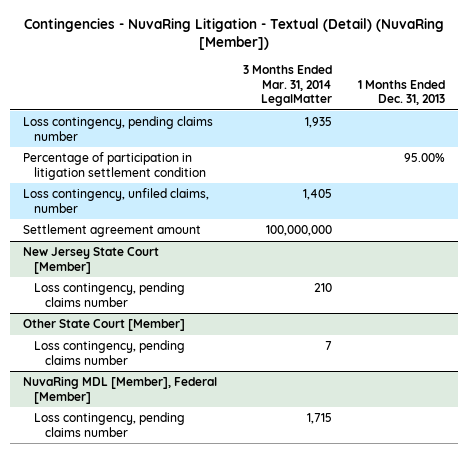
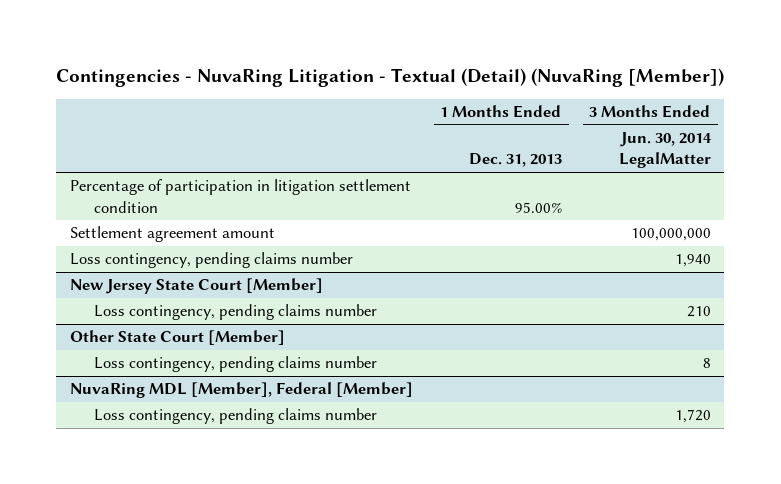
- | 3 Months Ended Mar. 31, 2014 LegalMatter | 1 Months Ended Dec. 31, 2013
+ | 1 Months Ended Dec. 31, 2013 | 3 Months Ended Jun. 30, 2014 LegalMatter
- Loss contingency, unfiled claims, number | 1,405 |
moved down: Loss contingency, pending claims number | | 1,940

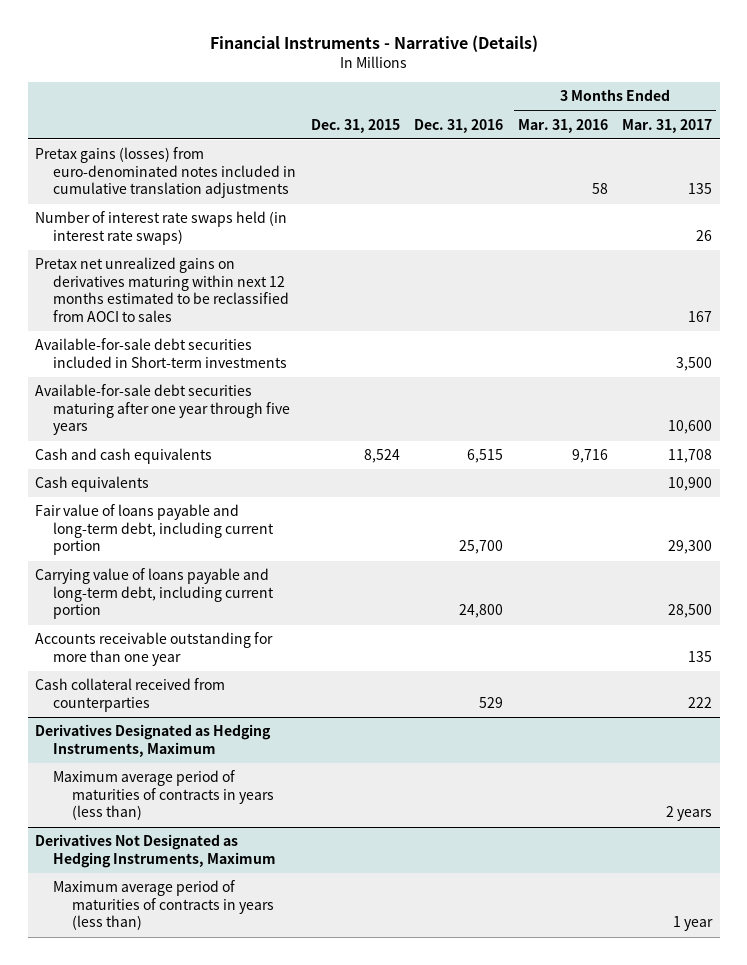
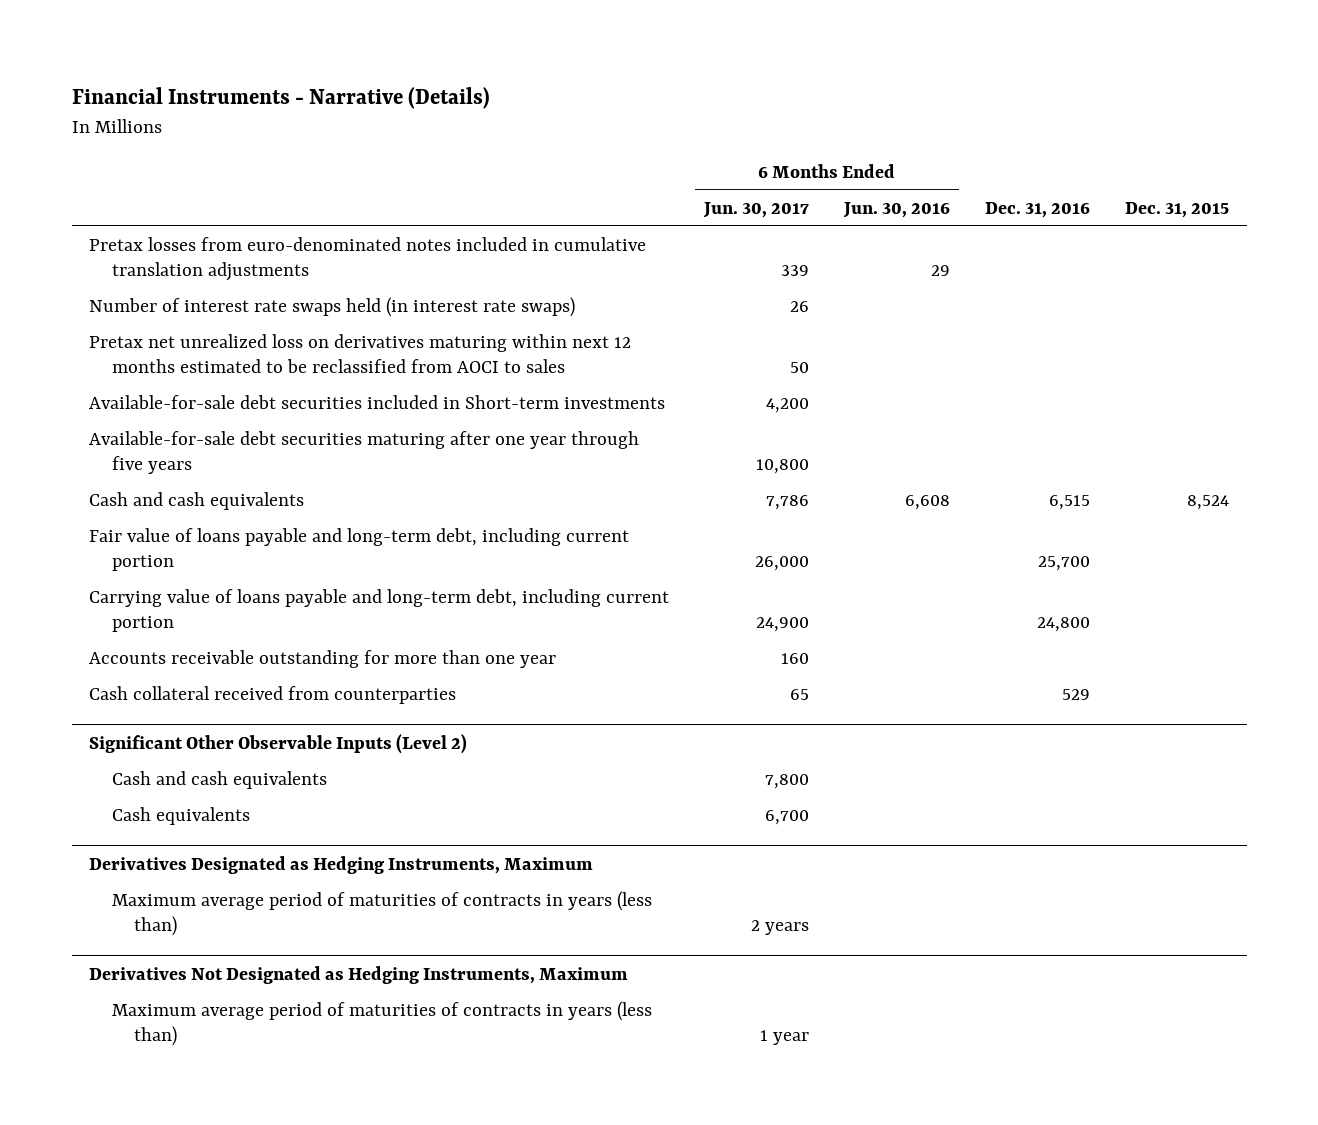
- | Dec. 31, 2015 | Dec. 31, 2016 | 3 Months Ended Mar. 31, 2016 | 3 Months Ended Mar. 31, 2017
+ | 6 Months Ended Jun. 30, 2017 | 6 Months Ended Jun. 30, 2016 | Dec. 31, 2016 | Dec. 31, 2015
- Pretax gains (losses) from euro-denominated notes included in cumulative translation adjustments | | | 58 | 135
+ Pretax losses from euro-denominated notes included in cumulative translation adjustments | 339 | 29 | |
- Pretax net unrealized gains on derivatives maturing within next 12 months estimated to be reclassified from AOCI to sales | | | | 167
+ Pretax net unrealized loss on derivatives maturing within next 12 months estimated to be reclassified from AOCI to sales | 50 | | |
- Cash equivalents | | | | 10,900
+ Significant Other Observable Inputs (Level 2)
+ Cash and cash equivalents | 7,800 | | |
+ Cash equivalents | 6,700 | | |

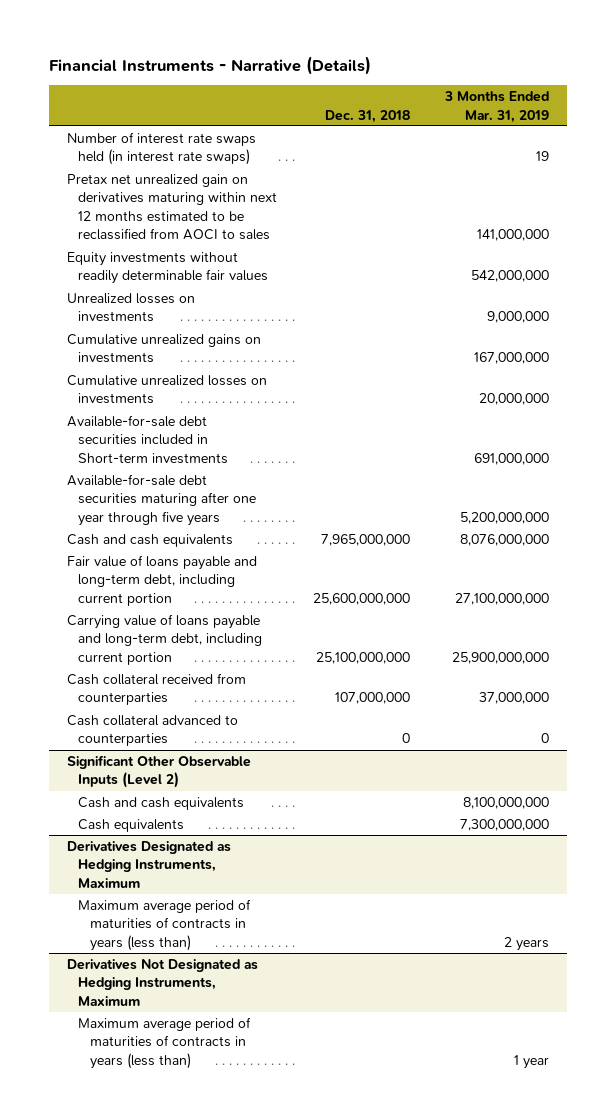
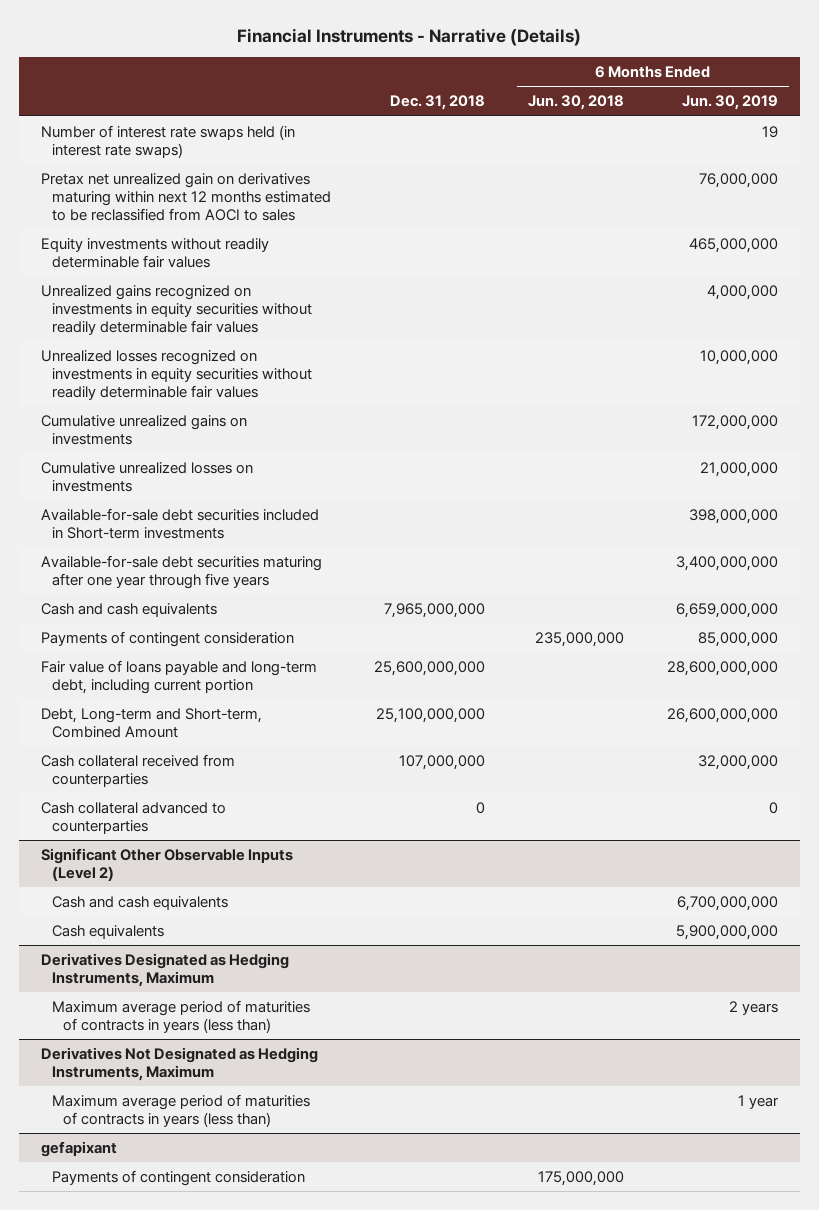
- | Dec. 31, 2018 | 3 Months Ended Mar. 31, 2019
+ | Dec. 31, 2018 | 6 Months Ended Jun. 30, 2018 | 6 Months Ended Jun. 30, 2019
- Unrealized losses on investments | | 9,000,000
+ Unrealized gains recognized on investments in equity securities without readily determinable fair values | | | 4,000,000
+ Unrealized losses recognized on investments in equity securities without readily determinable fair values | | | 10,000,000
+ Payments of contingent consideration | | 235,000,000 | 85,000,000
- Carrying value of loans payable and long-term debt, including current portion | 25,100,000,000 | 25,900,000,000
+ Debt, Long-term and Short-term, Combined Amount | 25,100,000,000 | | 26,600,000,000
+ gefapixant
+ Payments of contingent consideration | | 175,000,000 |

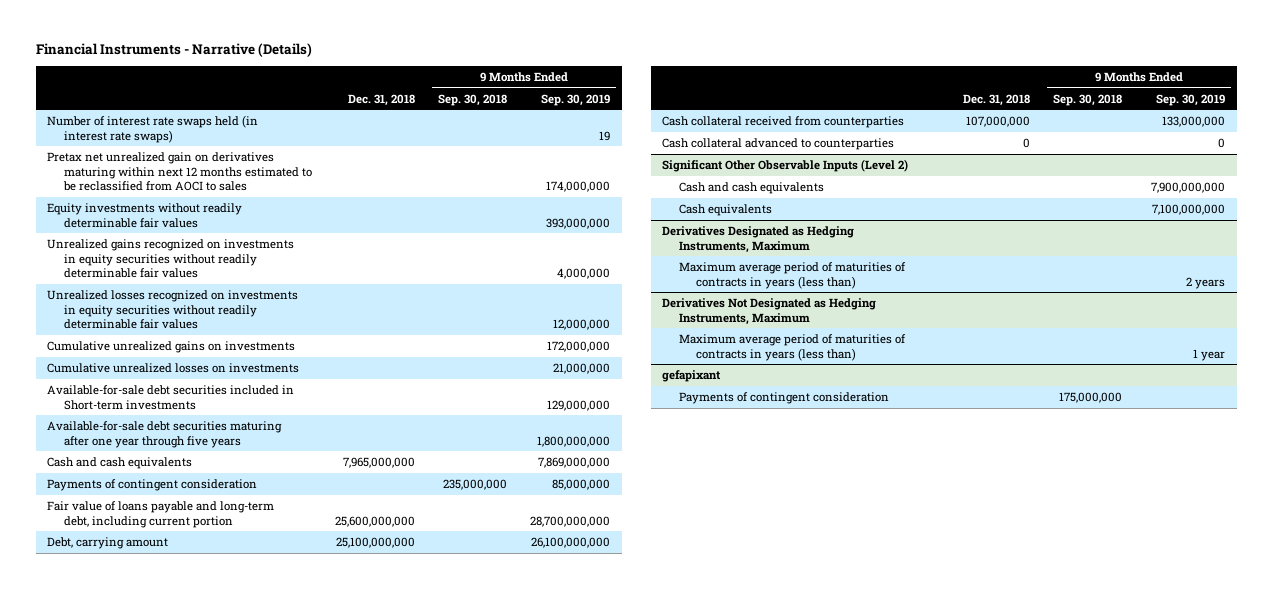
- | Dec. 31, 2018 | 6 Months Ended Jun. 30, 2018 | 6 Months Ended Jun. 30, 2019
+ | Dec. 31, 2018 | 9 Months Ended Sep. 30, 2018 | 9 Months Ended Sep. 30, 2019
- Debt, Long-term and Short-term, Combined Amount | 25,100,000,000 | | 26,600,000,000
+ Debt, carrying amount | 25,100,000,000 | | 26,100,000,000

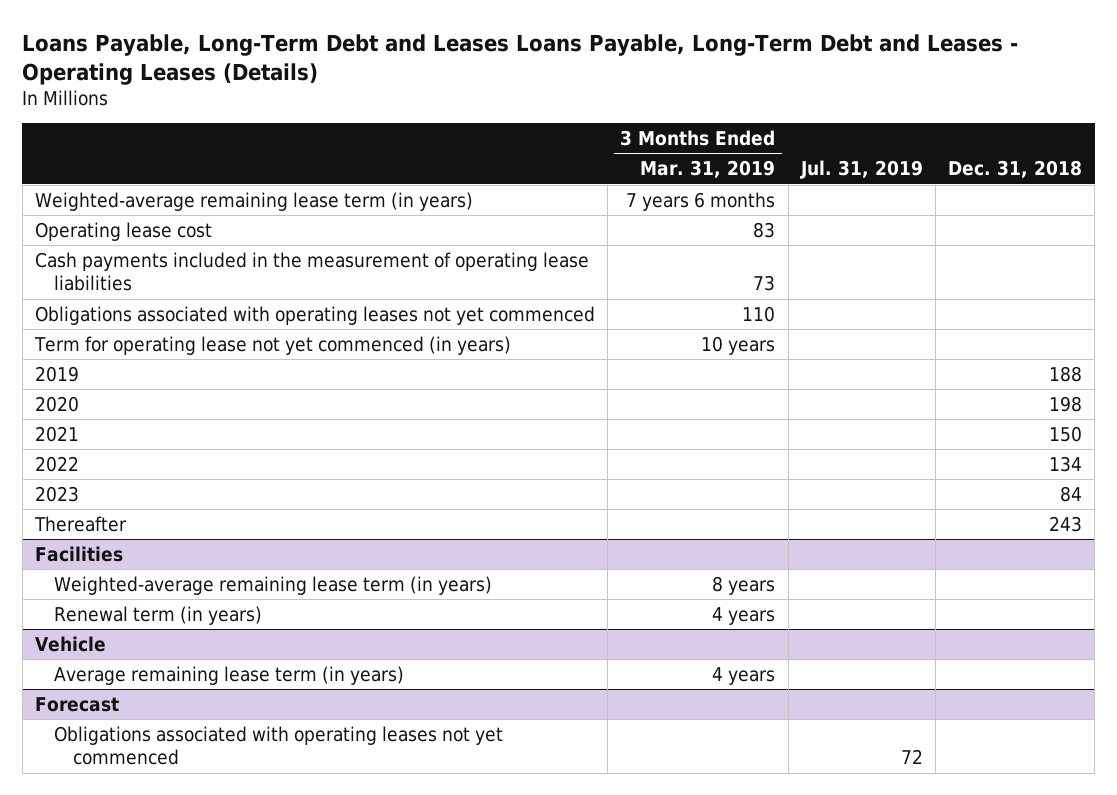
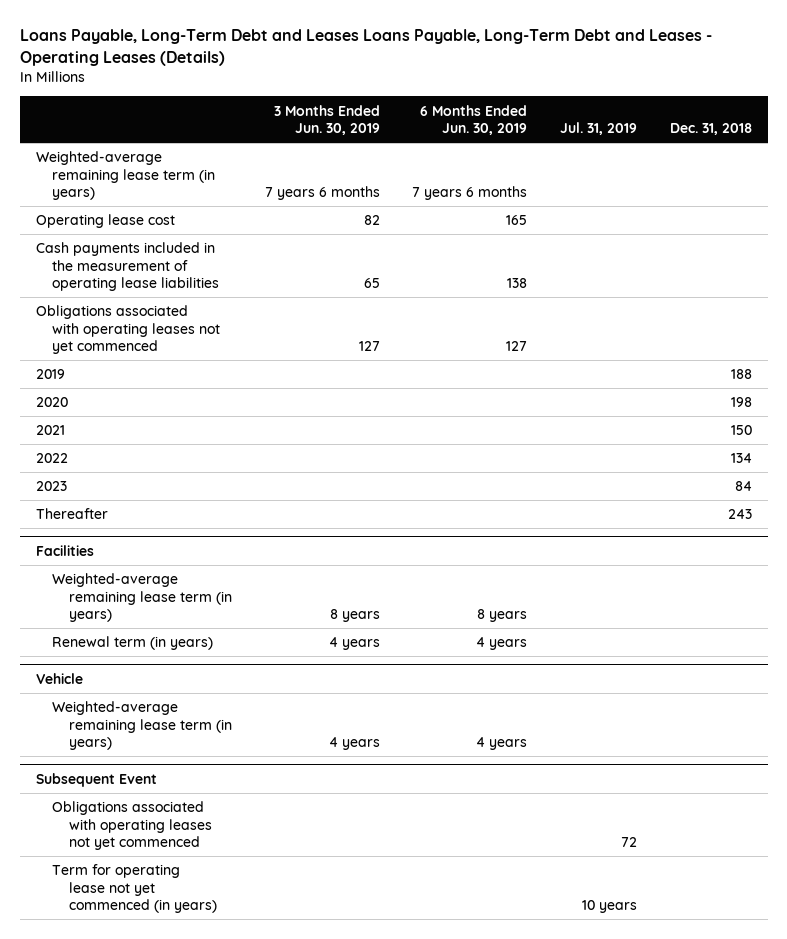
- | 3 Months Ended Mar. 31, 2019 | Jul. 31, 2019 | Dec. 31, 2018
+ | 3 Months Ended Jun. 30, 2019 | 6 Months Ended Jun. 30, 2019 | Jul. 31, 2019 | Dec. 31, 2018
- Term for operating lease not yet commenced (in years) | 10 years | |
@ Vehicle
- Average remaining lease term (in years) | 4 years | |
- Forecast
@ Vehicle
+ Weighted-average remaining lease term (in years) | 4 years | 4 years | |
+ Subsequent Event
+ Term for operating lease not yet commenced (in years) | | | 10 years |

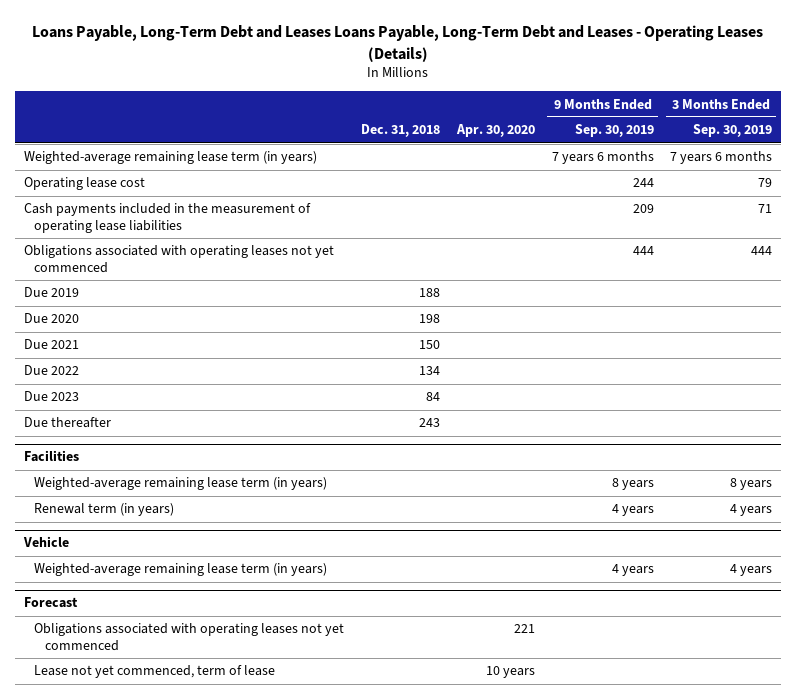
- | 3 Months Ended Jun. 30, 2019 | 6 Months Ended Jun. 30, 2019 | Jul. 31, 2019 | Dec. 31, 2018
+ | Dec. 31, 2018 | Apr. 30, 2020 | 9 Months Ended Sep. 30, 2019 | 3 Months Ended Sep. 30, 2019
- 2019 | | | | 188
- 2020 | | | | 198
- 2021 | | | | 150
- 2022 | | | | 134
- 2023 | | | | 84
- Thereafter | | | | 243
+ Due 2019 | 188 | | |
+ Due 2020 | 198 | | |
+ Due 2021 | 150 | | |
+ Due 2022 | 134 | | |
+ Due 2023 | 84 | | |
+ Due thereafter | 243 | | |
- Subsequent Event
- Obligations associated with operating leases not yet commenced | | | 72 |
- Term for operating lease not yet commenced (in years) | | | 10 years |
+ Forecast
+ Obligations associated with operating leases not yet commenced | | 221 | |
+ Lease not yet commenced, term of lease | | 10 years | |

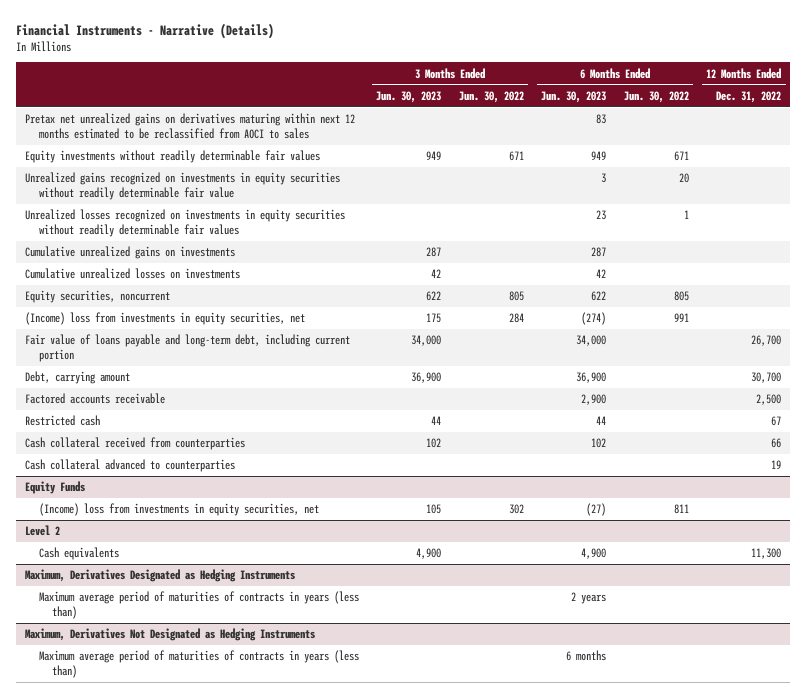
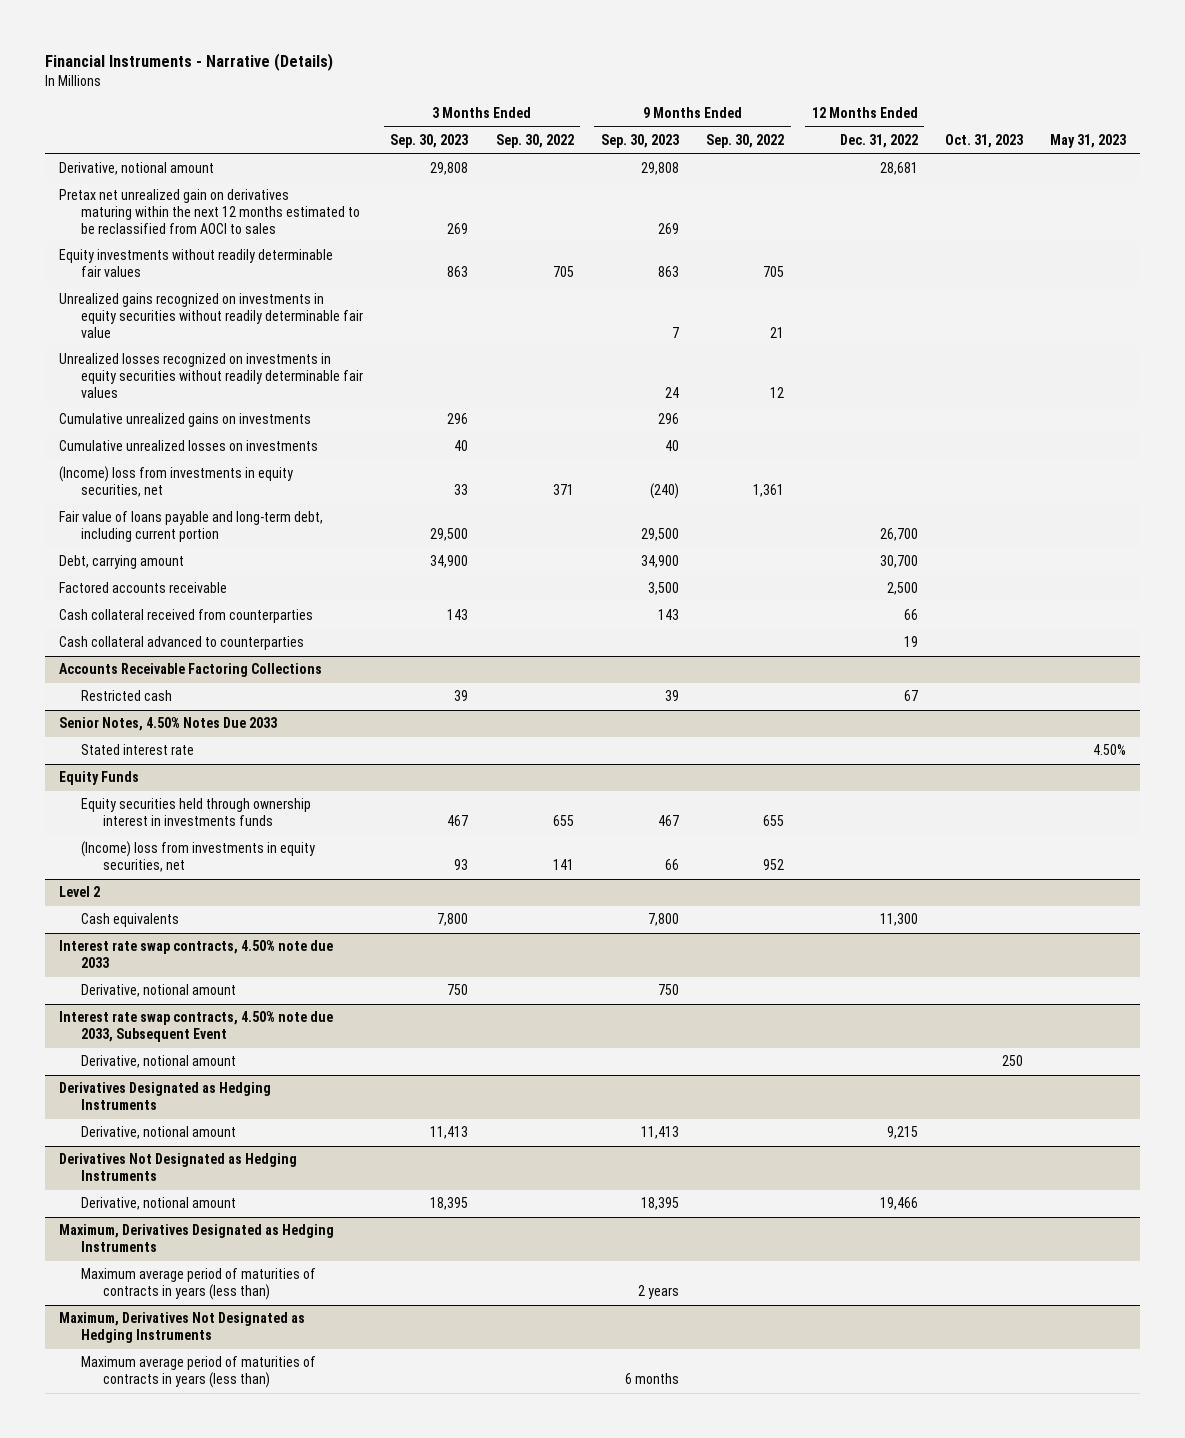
- | 3 Months Ended Jun. 30, 2023 | 3 Months Ended Jun. 30, 2022 | 6 Months Ended Jun. 30, 2023 | 6 Months Ended Jun. 30, 2022 | 12 Months Ended Dec. 31, 2022
+ | 3 Months Ended Sep. 30, 2023 | 3 Months Ended Sep. 30, 2022 | 9 Months Ended Sep. 30, 2023 | 9 Months Ended Sep. 30, 2022 | 12 Months Ended Dec. 31, 2022 | Oct. 31, 2023 | May 31, 2023
- Pretax net unrealized gains on derivatives maturing within next 12 months estimated to be reclassified from AOCI to sales | | | 83 | |
+ Derivative, notional amount | 29,808 | | 29,808 | | 28,681 | |
+ Pretax net unrealized gain on derivatives maturing within the next 12 months estimated to be reclassified from AOCI to sales | 269 | | 269 | | | |
- Equity securities, noncurrent | 622 | 805 | 622 | 805 |
- Restricted cash | 44 | | 44 | | 67
+ Accounts Receivable Factoring Collections
+ Restricted cash | 39 | | 39 | | 67 | |
+ Senior Notes, 4.50% Notes Due 2033
+ Stated interest rate | | | | | | | 4.50%
@ Equity Funds
+ Equity securities held through ownership interest in investments funds | 467 | 655 | 467 | 655 | | |
+ Interest rate swap contracts, 4.50% note due 2033
+ Derivative, notional amount | 750 | | 750 | | | |
+ Interest rate swap contracts, 4.50% note due 2033, Subsequent Event
+ Derivative, notional amount | | | | | | 250 |
+ Derivatives Designated as Hedging Instruments
+ Derivative, notional amount | 11,413 | | 11,413 | | 9,215 | |
+ Derivatives Not Designated as Hedging Instruments
+ Derivative, notional amount | 18,395 | | 18,395 | | 19,466 | |

